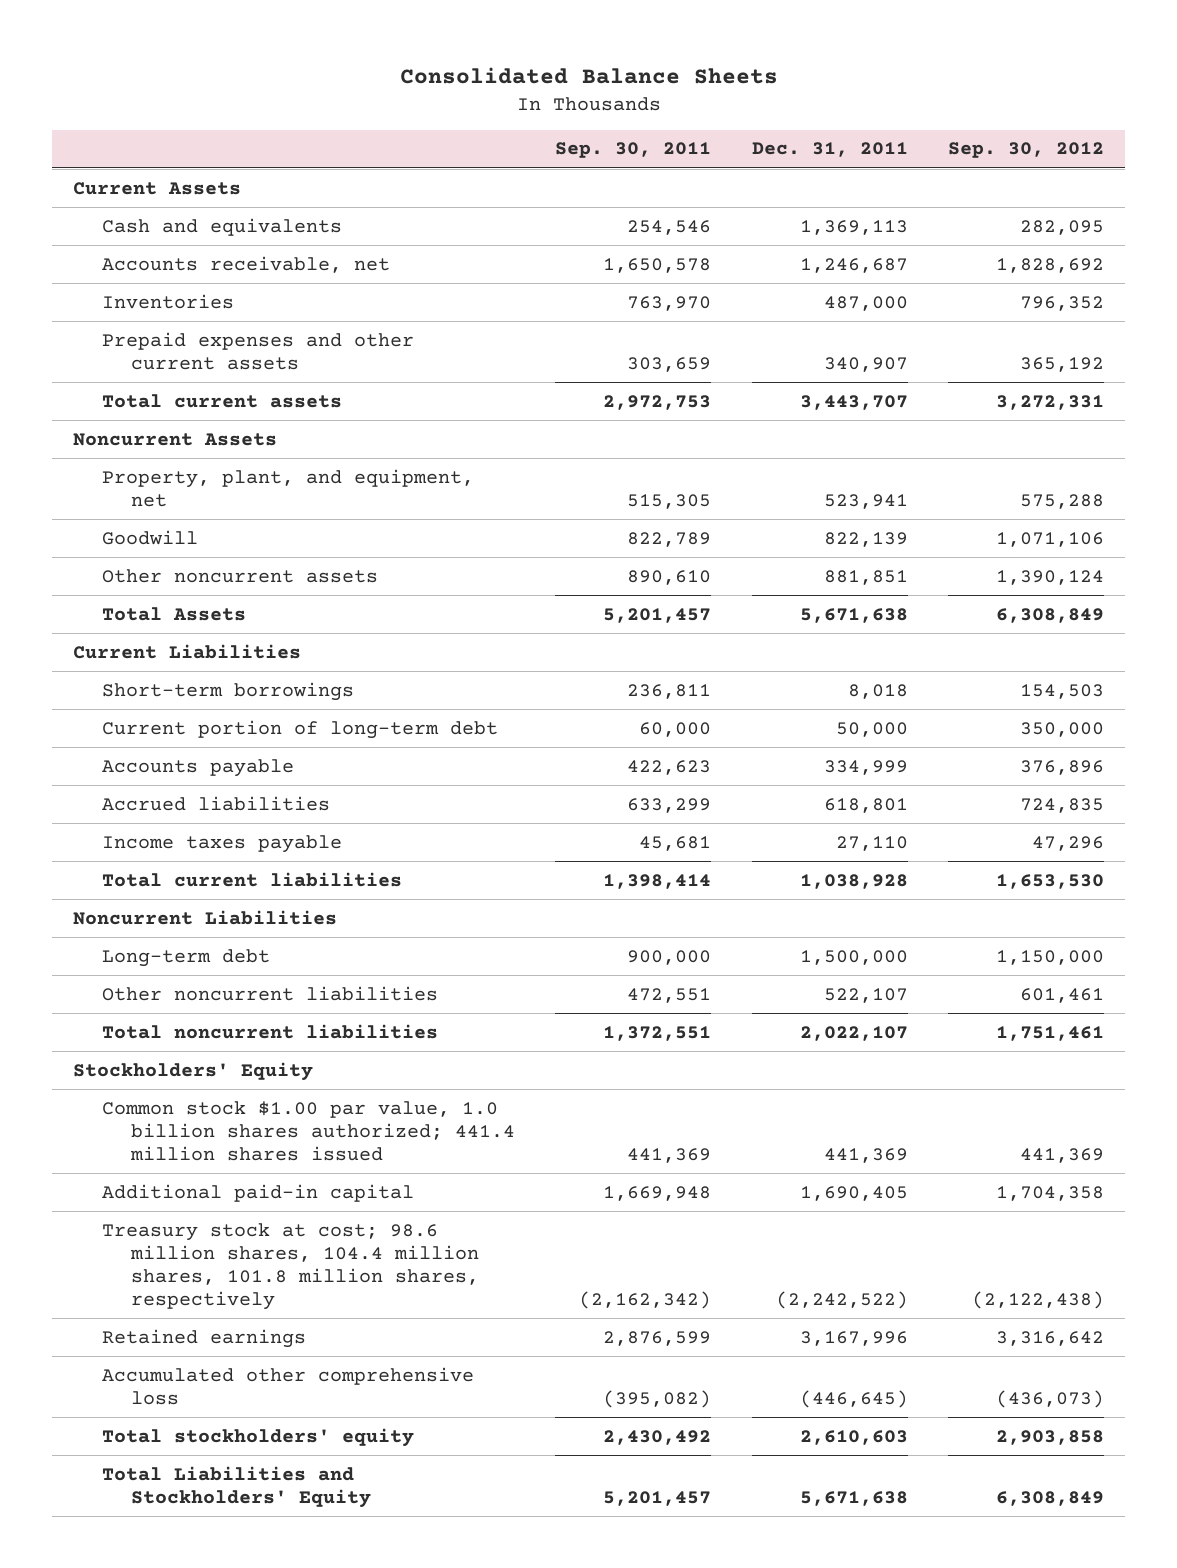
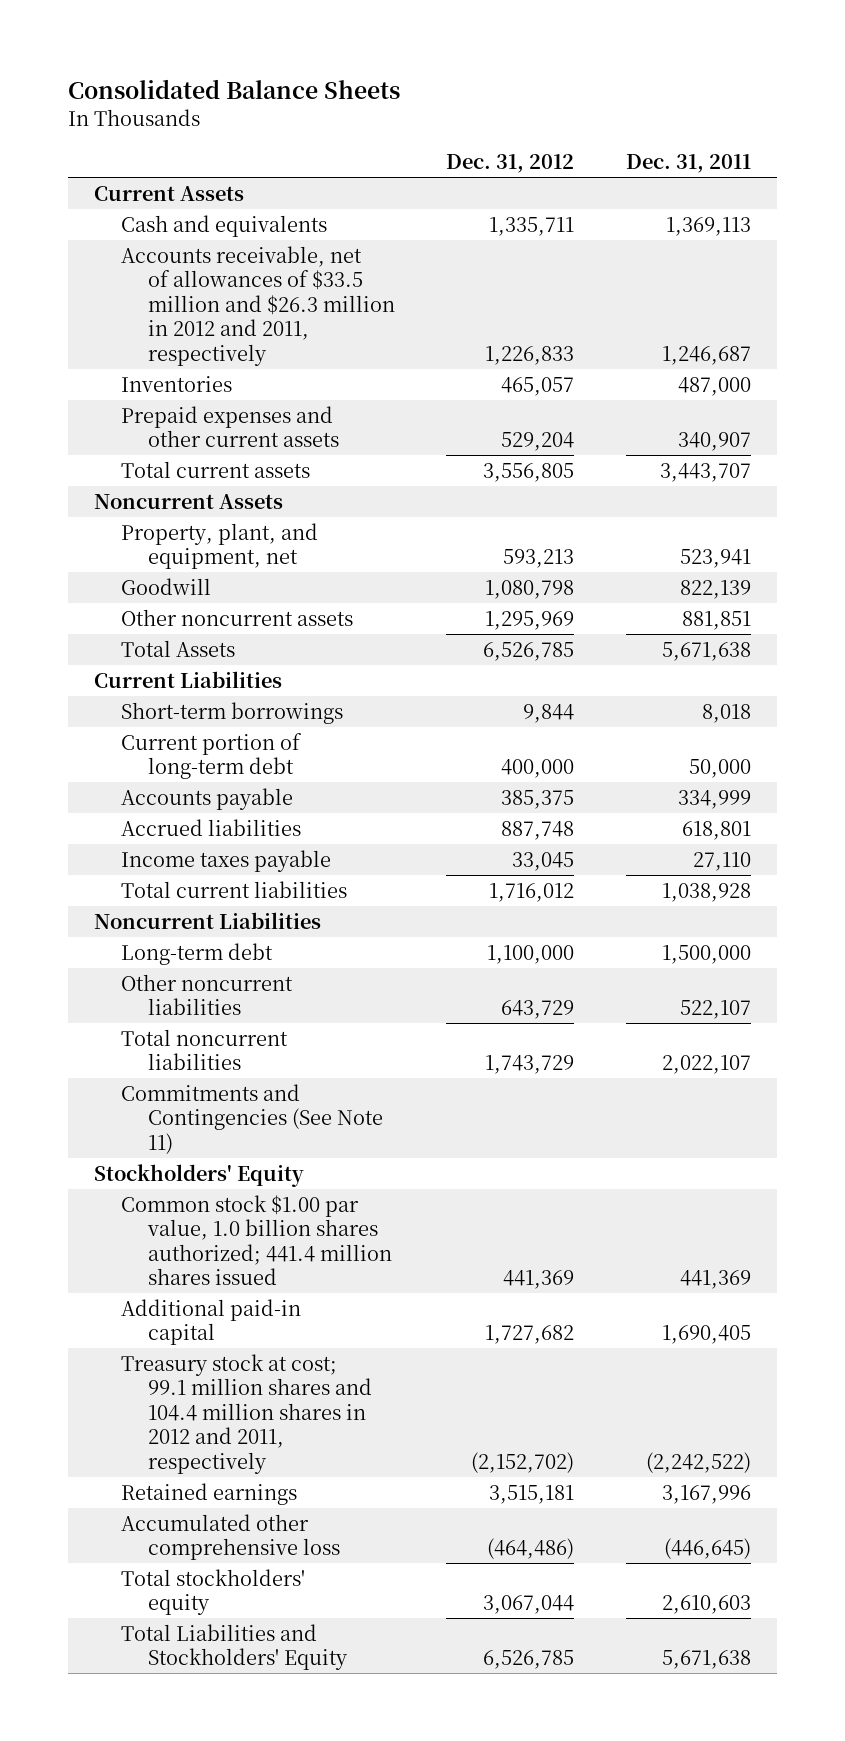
- | Sep. 30, 2011 | Dec. 31, 2011 | Sep. 30, 2012
+ | Dec. 31, 2012 | Dec. 31, 2011
- Accounts receivable, net | 1,650,578 | 1,246,687 | 1,828,692
+ Accounts receivable, net of allowances of $33.5 million and $26.3 million in 2012 and 2011, respectively | 1,226,833 | 1,246,687
+ Commitments and Contingencies (See Note 11)
- Treasury stock at cost; 98.6 million shares, 104.4 million shares, 101.8 million shares, respectively | (2,162,342) | (2,242,522) | (2,122,438)
+ Treasury stock at cost; 99.1 million shares and 104.4 million shares in 2012 and 2011, respectively | (2,152,702) | (2,242,522)

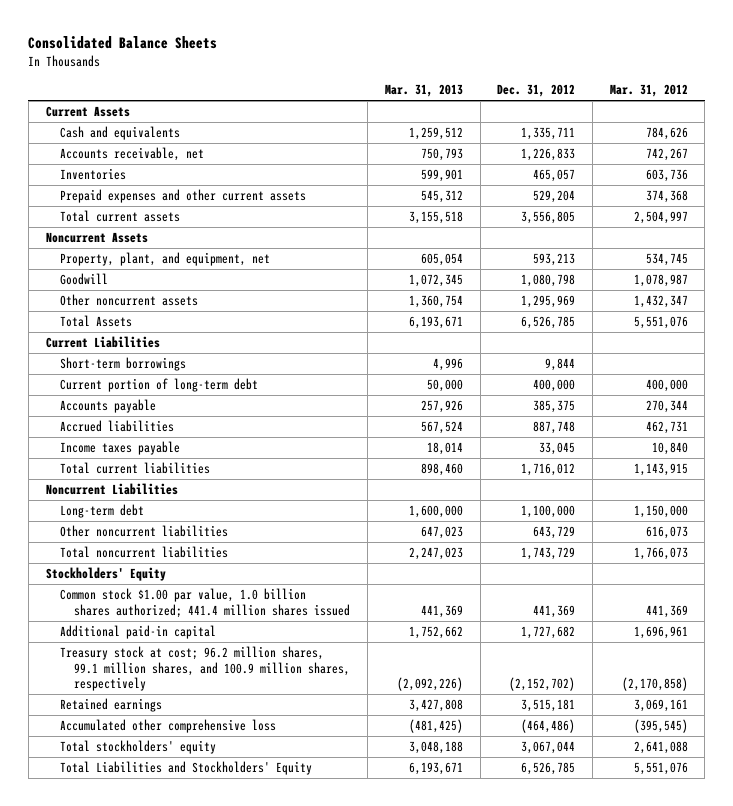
- | Dec. 31, 2012 | Dec. 31, 2011
+ | Mar. 31, 2013 | Dec. 31, 2012 | Mar. 31, 2012
- Accounts receivable, net of allowances of $33.5 million and $26.3 million in 2012 and 2011, respectively | 1,226,833 | 1,246,687
+ Accounts receivable, net | 750,793 | 1,226,833 | 742,267
- Commitments and Contingencies (See Note 11)
- Treasury stock at cost; 99.1 million shares and 104.4 million shares in 2012 and 2011, respectively | (2,152,702) | (2,242,522)
+ Treasury stock at cost; 96.2 million shares, 99.1 million shares, and 100.9 million shares, respectively | (2,092,226) | (2,152,702) | (2,170,858)

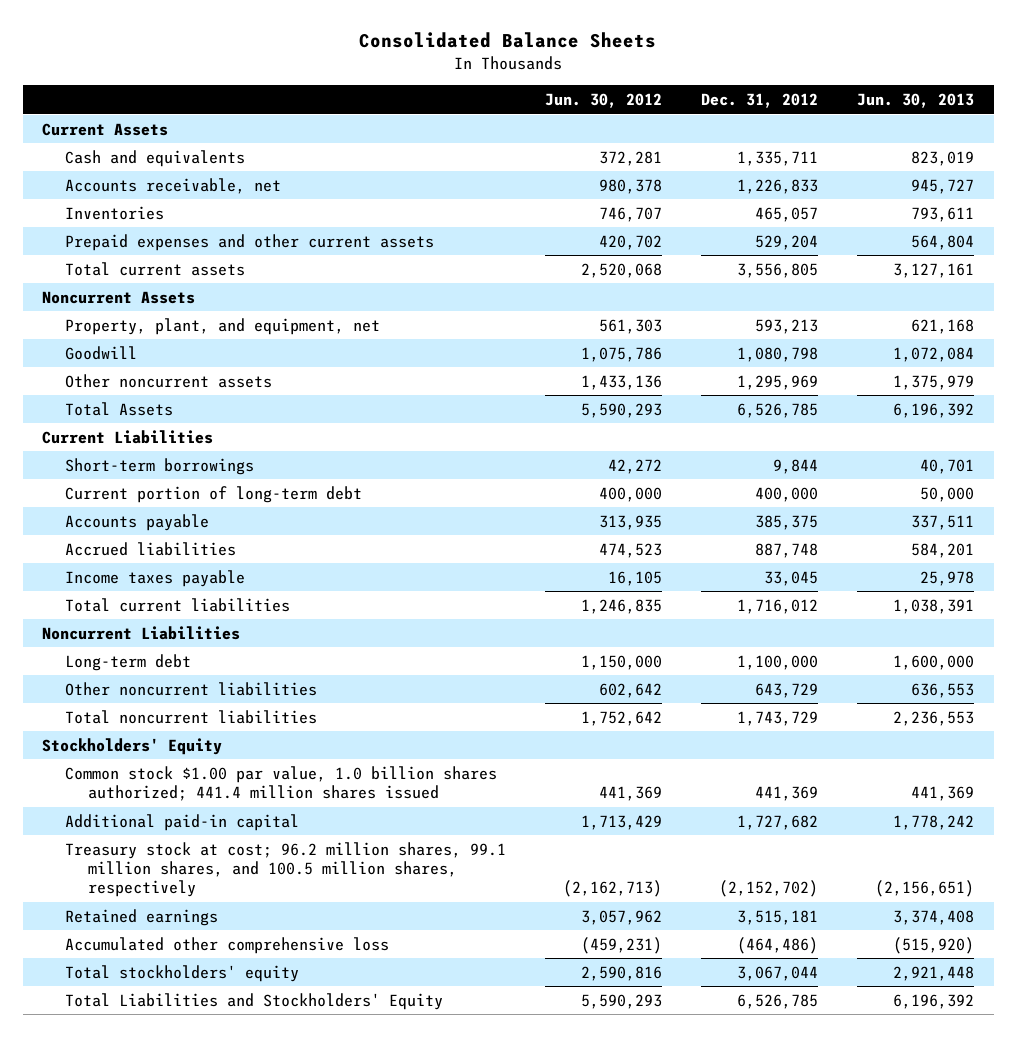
- | Mar. 31, 2013 | Dec. 31, 2012 | Mar. 31, 2012
+ | Jun. 30, 2012 | Dec. 31, 2012 | Jun. 30, 2013
- Treasury stock at cost; 96.2 million shares, 99.1 million shares, and 100.9 million shares, respectively | (2,092,226) | (2,152,702) | (2,170,858)
+ Treasury stock at cost; 96.2 million shares, 99.1 million shares, and 100.5 million shares, respectively | (2,162,713) | (2,152,702) | (2,156,651)

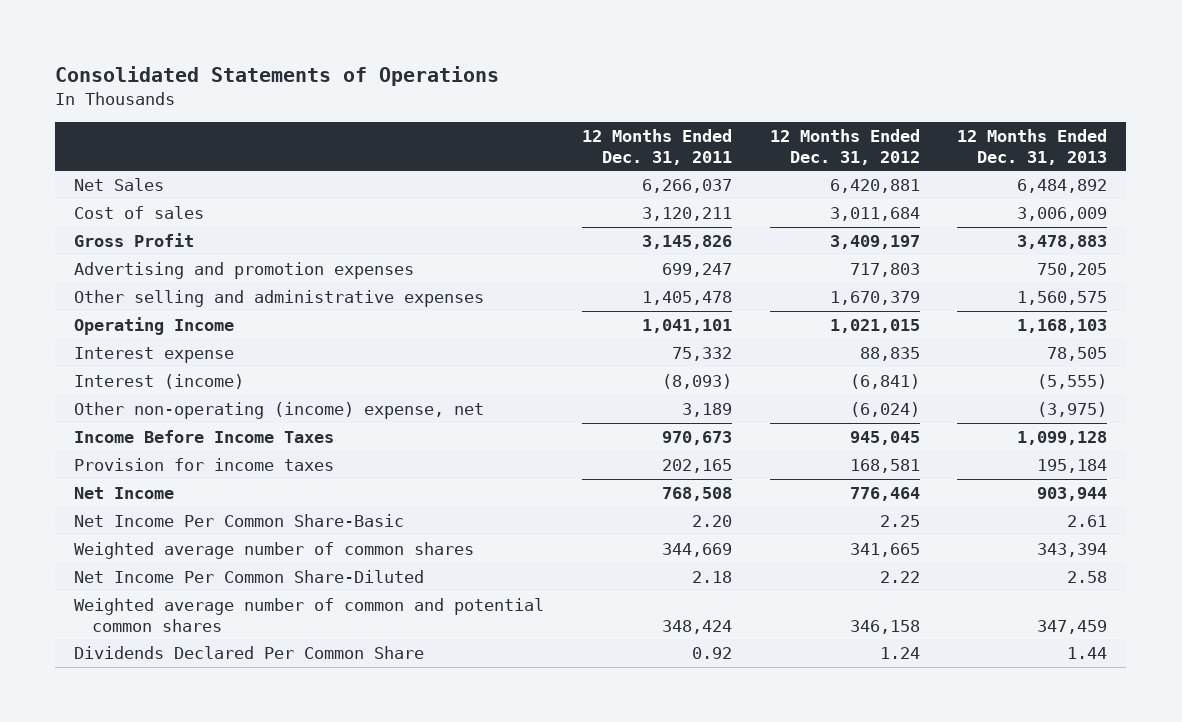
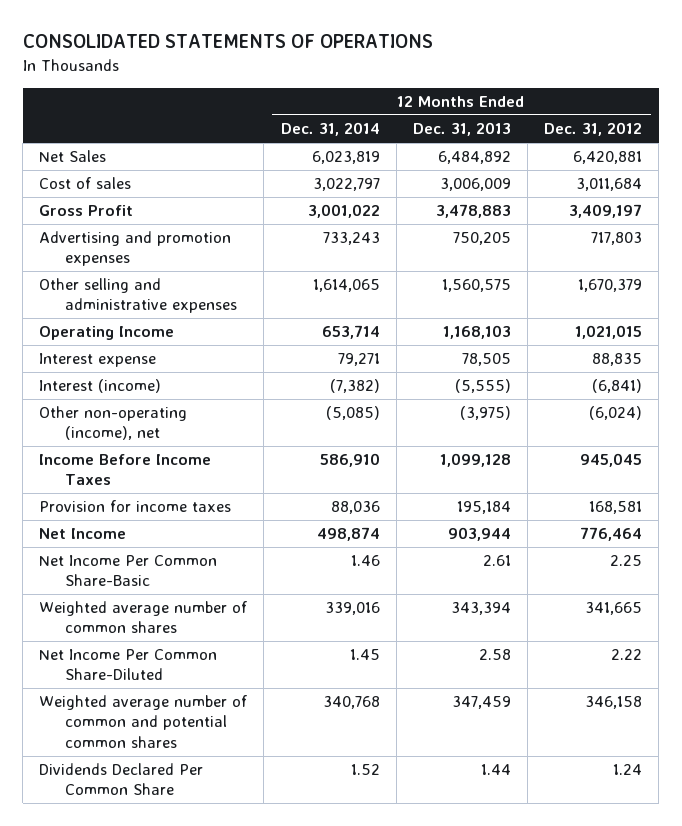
- Consolidated Statements of Operations
+ CONSOLIDATED STATEMENTS OF OPERATIONS
- | 12 Months Ended Dec. 31, 2011 | 12 Months Ended Dec. 31, 2012 | 12 Months Ended Dec. 31, 2013
+ | 12 Months Ended Dec. 31, 2014 | 12 Months Ended Dec. 31, 2013 | 12 Months Ended Dec. 31, 2012
- Other non-operating (income) expense, net | 3,189 | (6,024) | (3,975)
+ Other non-operating (income), net | (5,085) | (3,975) | (6,024)

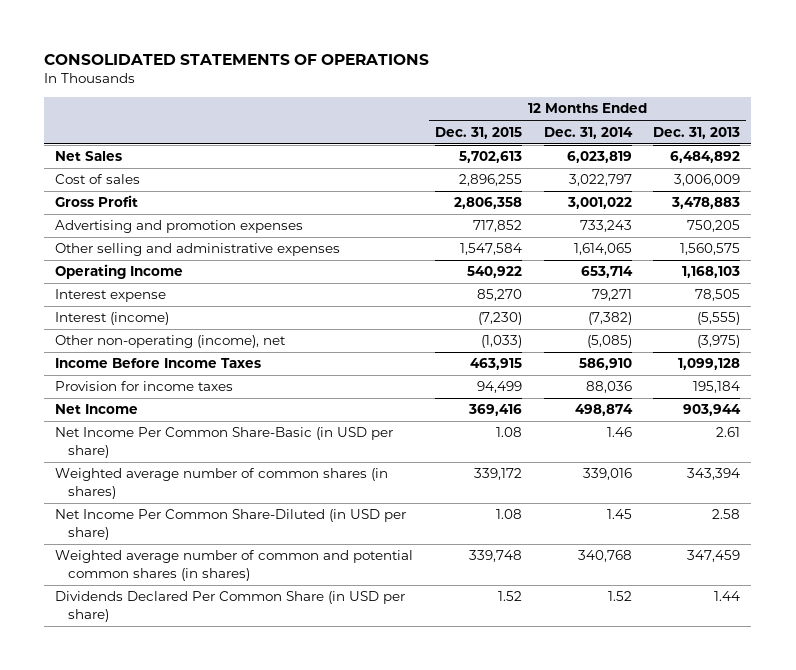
- | 12 Months Ended Dec. 31, 2014 | 12 Months Ended Dec. 31, 2013 | 12 Months Ended Dec. 31, 2012
+ | 12 Months Ended Dec. 31, 2015 | 12 Months Ended Dec. 31, 2014 | 12 Months Ended Dec. 31, 2013
- Net Income Per Common Share-Basic | 1.46 | 2.61 | 2.25
- Weighted average number of common shares | 339,016 | 343,394 | 341,665
- Net Income Per Common Share-Diluted | 1.45 | 2.58 | 2.22
- Weighted average number of common and potential common shares | 340,768 | 347,459 | 346,158
- Dividends Declared Per Common Share | 1.52 | 1.44 | 1.24
+ Net Income Per Common Share-Basic (in USD per share) | 1.08 | 1.46 | 2.61
+ Weighted average number of common shares (in shares) | 339,172 | 339,016 | 343,394
+ Net Income Per Common Share-Diluted (in USD per share) | 1.08 | 1.45 | 2.58
+ Weighted average number of common and potential common shares (in shares) | 339,748 | 340,768 | 347,459
+ Dividends Declared Per Common Share (in USD per share) | 1.52 | 1.52 | 1.44

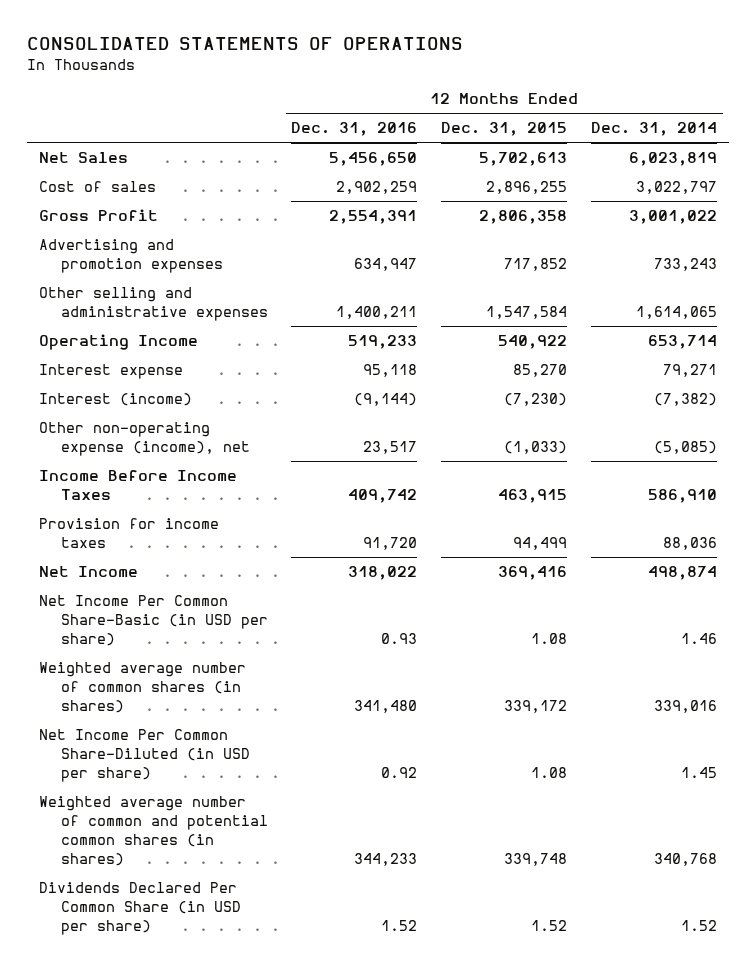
- | 12 Months Ended Dec. 31, 2015 | 12 Months Ended Dec. 31, 2014 | 12 Months Ended Dec. 31, 2013
+ | 12 Months Ended Dec. 31, 2016 | 12 Months Ended Dec. 31, 2015 | 12 Months Ended Dec. 31, 2014
- Other non-operating (income), net | (1,033) | (5,085) | (3,975)
+ Other non-operating expense (income), net | 23,517 | (1,033) | (5,085)

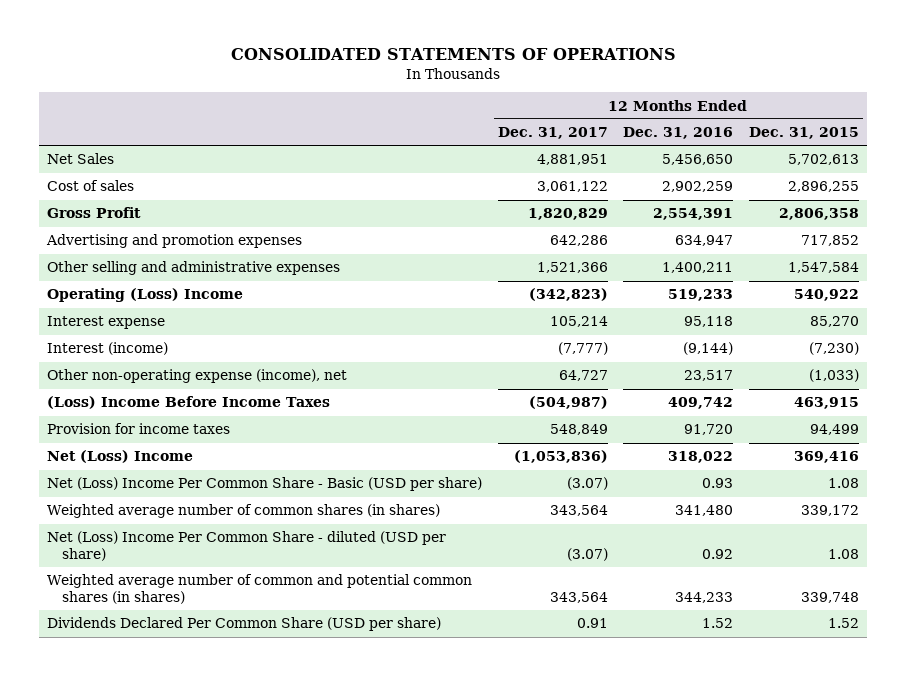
- | 12 Months Ended Dec. 31, 2016 | 12 Months Ended Dec. 31, 2015 | 12 Months Ended Dec. 31, 2014
+ | 12 Months Ended Dec. 31, 2017 | 12 Months Ended Dec. 31, 2016 | 12 Months Ended Dec. 31, 2015
- Operating Income | 519,233 | 540,922 | 653,714
+ Operating (Loss) Income | (342,823) | 519,233 | 540,922
- Income Before Income Taxes | 409,742 | 463,915 | 586,910
+ (Loss) Income Before Income Taxes | (504,987) | 409,742 | 463,915
- Net Income | 318,022 | 369,416 | 498,874
- Net Income Per Common Share-Basic (in USD per share) | 0.93 | 1.08 | 1.46
+ Net (Loss) Income | (1,053,836) | 318,022 | 369,416
+ Net (Loss) Income Per Common Share - Basic (USD per share) | (3.07) | 0.93 | 1.08
- Net Income Per Common Share-Diluted (in USD per share) | 0.92 | 1.08 | 1.45
+ Net (Loss) Income Per Common Share - diluted (USD per share) | (3.07) | 0.92 | 1.08
- Dividends Declared Per Common Share (in USD per share) | 1.52 | 1.52 | 1.52
+ Dividends Declared Per Common Share (USD per share) | 0.91 | 1.52 | 1.52

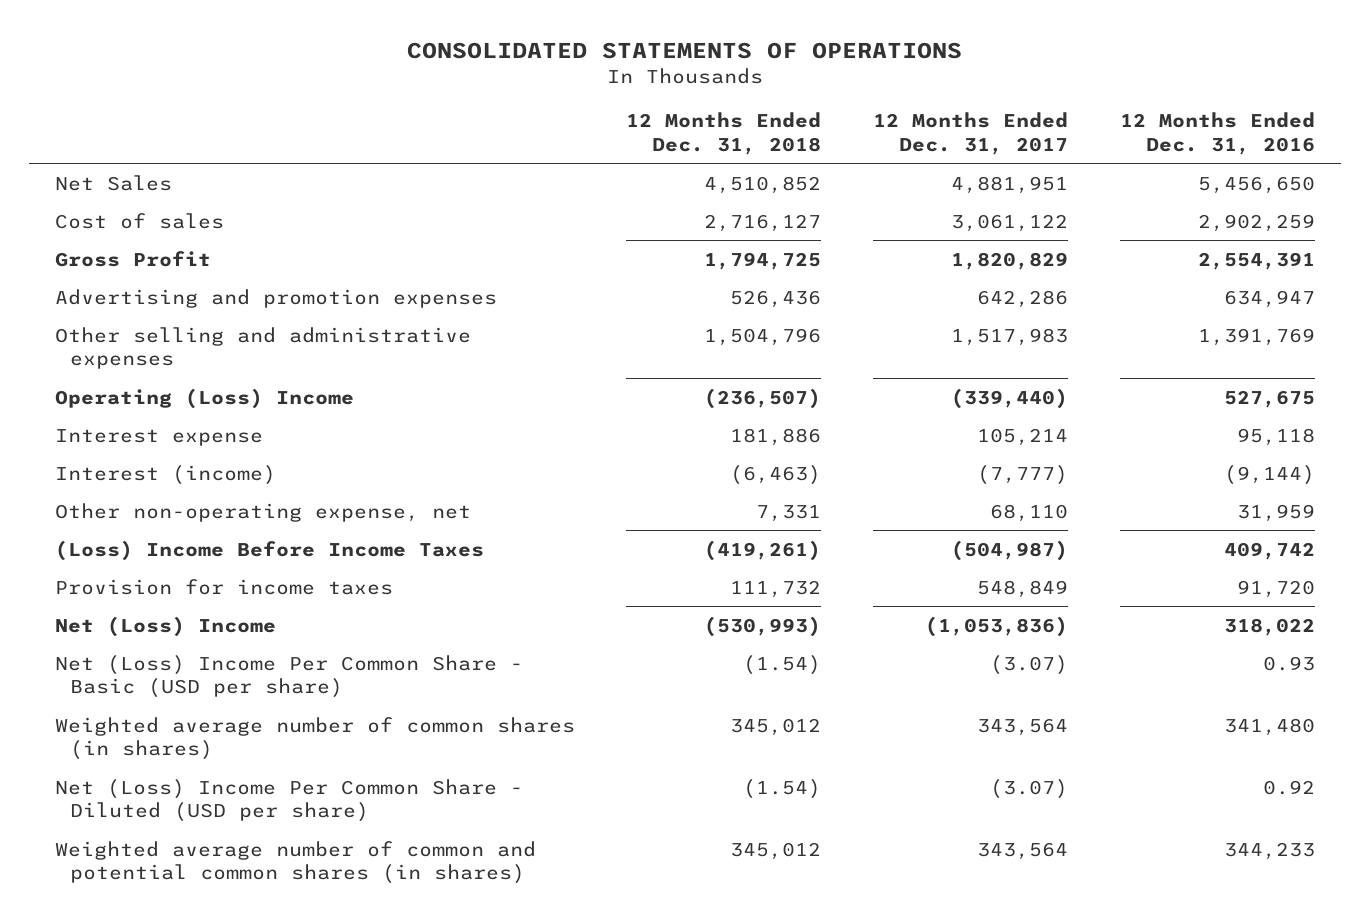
- | 12 Months Ended Dec. 31, 2017 | 12 Months Ended Dec. 31, 2016 | 12 Months Ended Dec. 31, 2015
+ | 12 Months Ended Dec. 31, 2018 | 12 Months Ended Dec. 31, 2017 | 12 Months Ended Dec. 31, 2016
- Other selling and administrative expenses | 1,521,366 | 1,400,211 | 1,547,584
- Operating (Loss) Income | (342,823) | 519,233 | 540,922
+ Other selling and administrative expenses | 1,504,796 | 1,517,983 | 1,391,769
+ Operating (Loss) Income | (236,507) | (339,440) | 527,675
- Other non-operating expense (income), net | 64,727 | 23,517 | (1,033)
+ Other non-operating expense, net | 7,331 | 68,110 | 31,959
- Net (Loss) Income Per Common Share - diluted (USD per share) | (3.07) | 0.92 | 1.08
+ Net (Loss) Income Per Common Share - Diluted (USD per share) | (1.54) | (3.07) | 0.92
- Dividends Declared Per Common Share (USD per share) | 0.91 | 1.52 | 1.52

